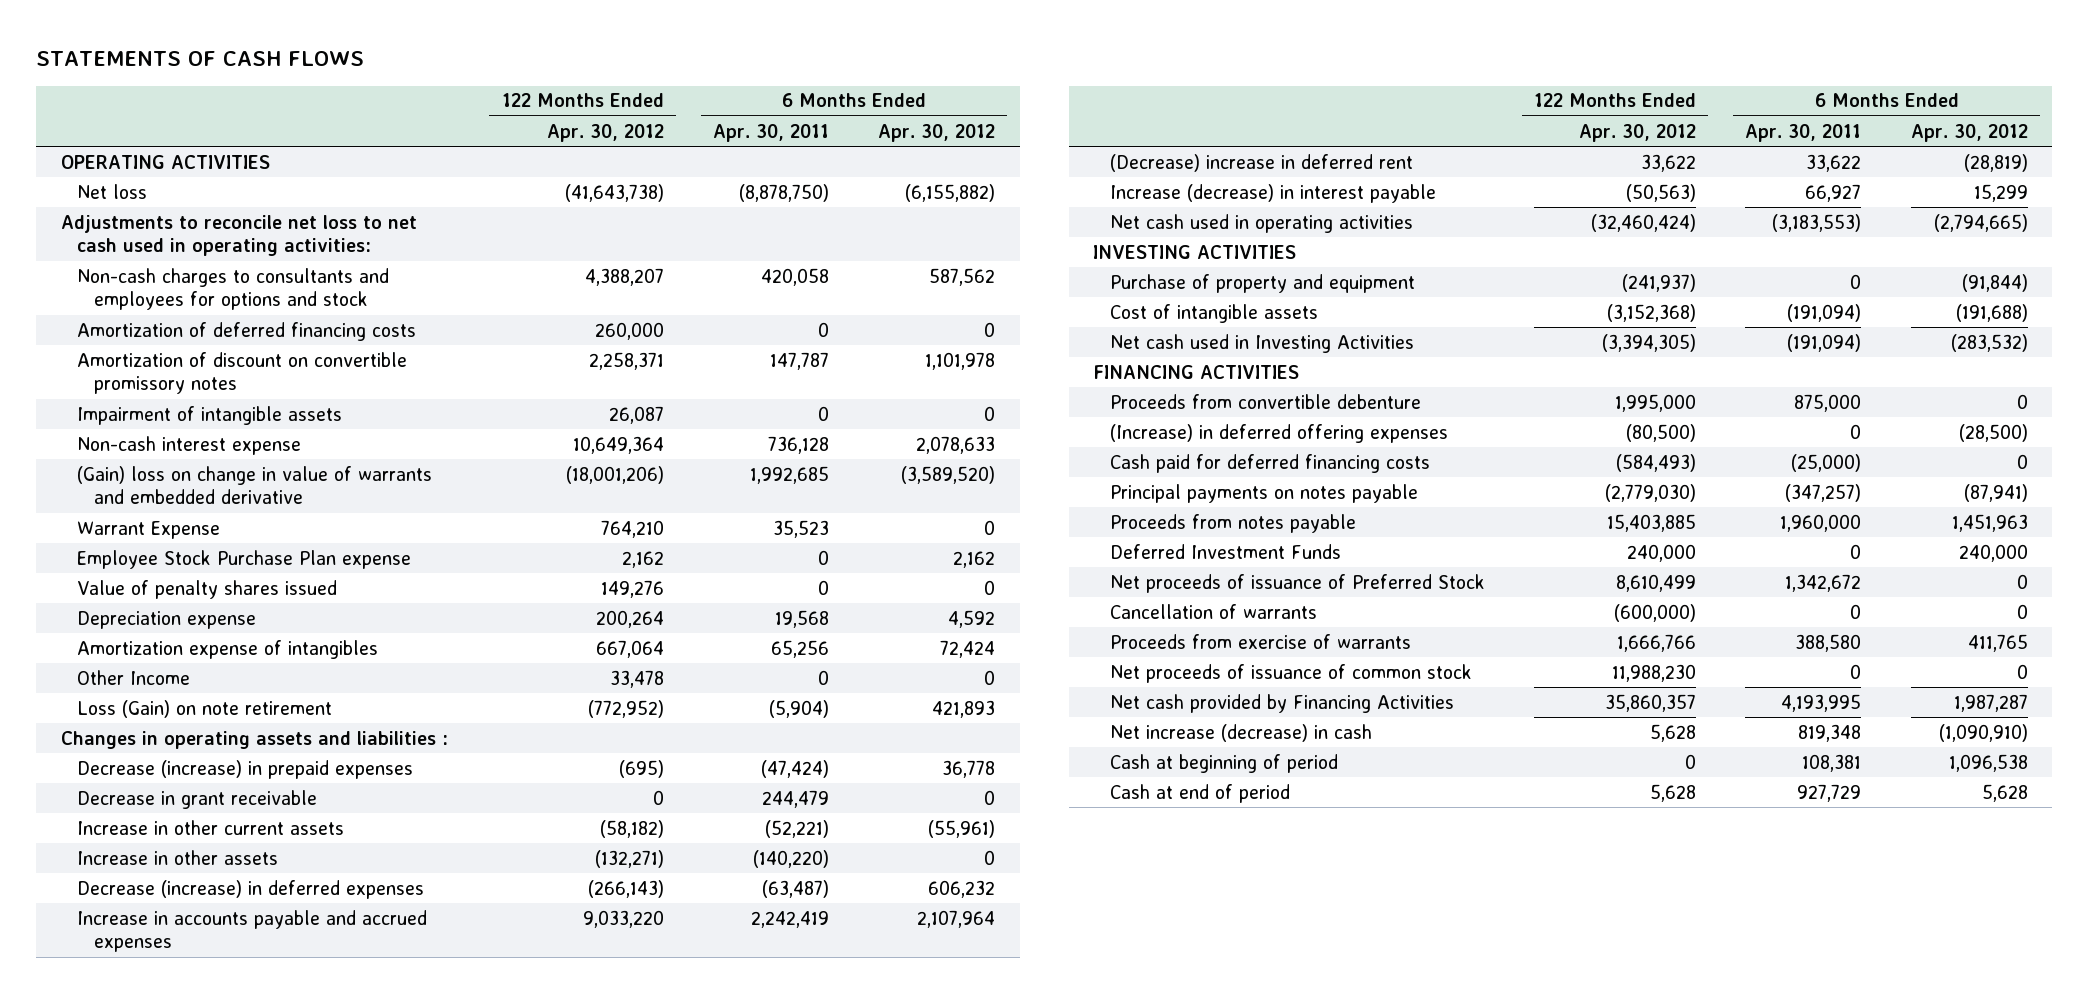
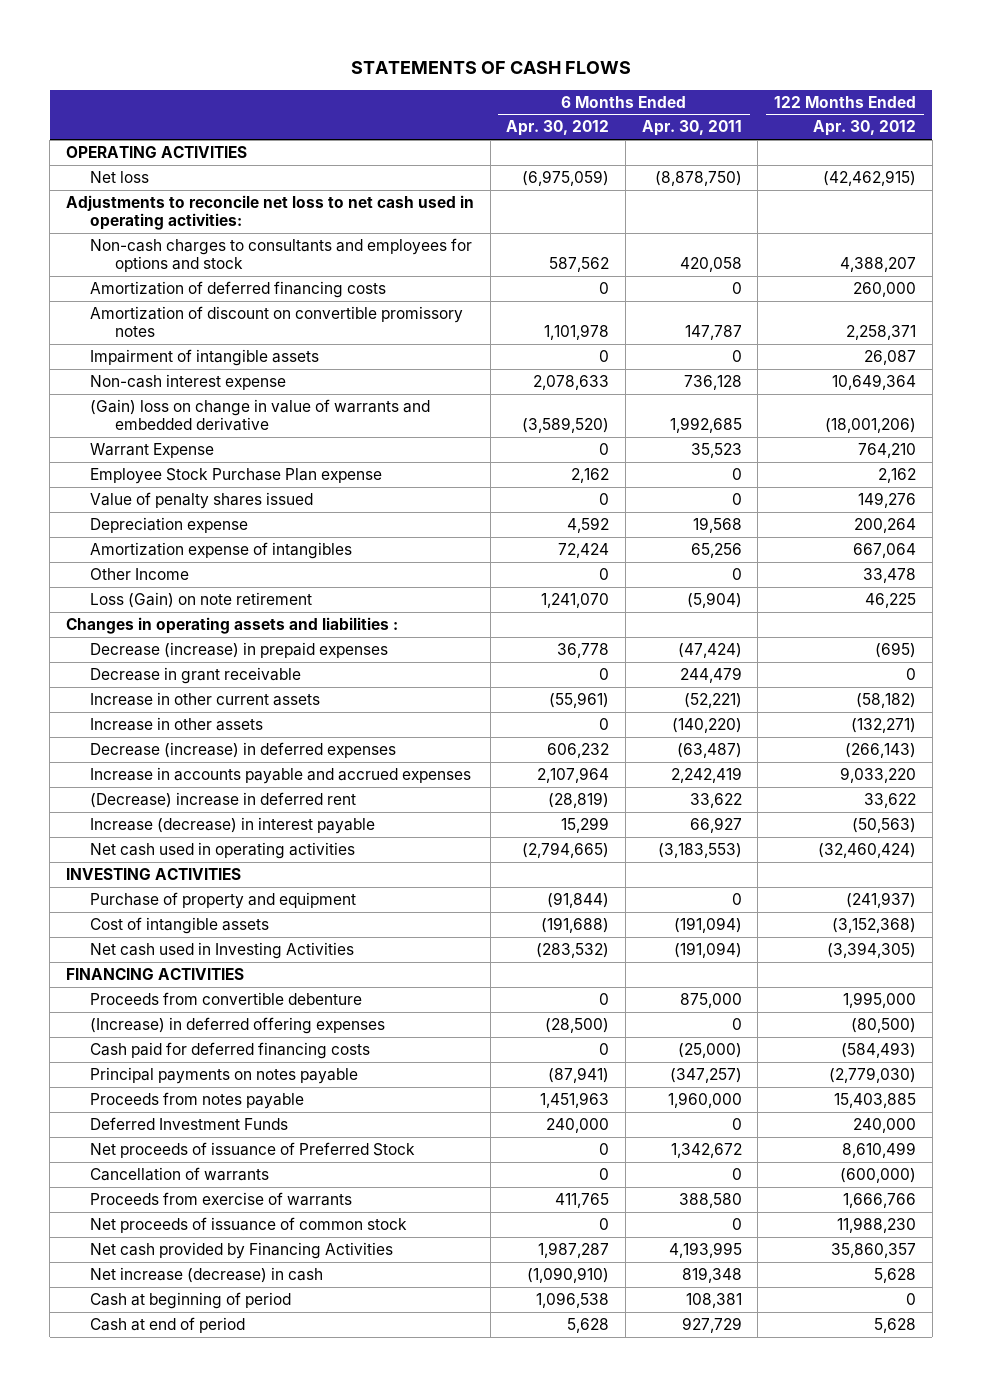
- | 122 Months Ended Apr. 30, 2012 | 6 Months Ended Apr. 30, 2011 | 6 Months Ended Apr. 30, 2012
+ | 6 Months Ended Apr. 30, 2012 | 6 Months Ended Apr. 30, 2011 | 122 Months Ended Apr. 30, 2012
- Net loss | (41,643,738) | (8,878,750) | (6,155,882)
+ Net loss | (6,975,059) | (8,878,750) | (42,462,915)
- Loss (Gain) on note retirement | (772,952) | (5,904) | 421,893
+ Loss (Gain) on note retirement | 1,241,070 | (5,904) | 46,225

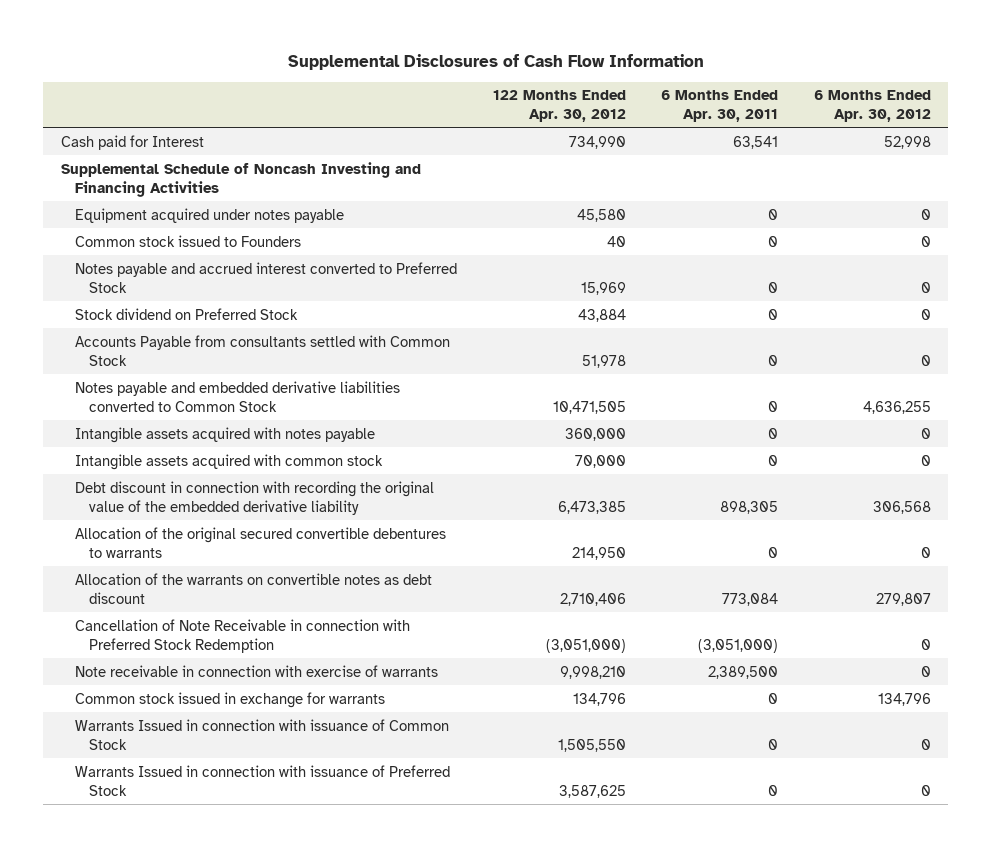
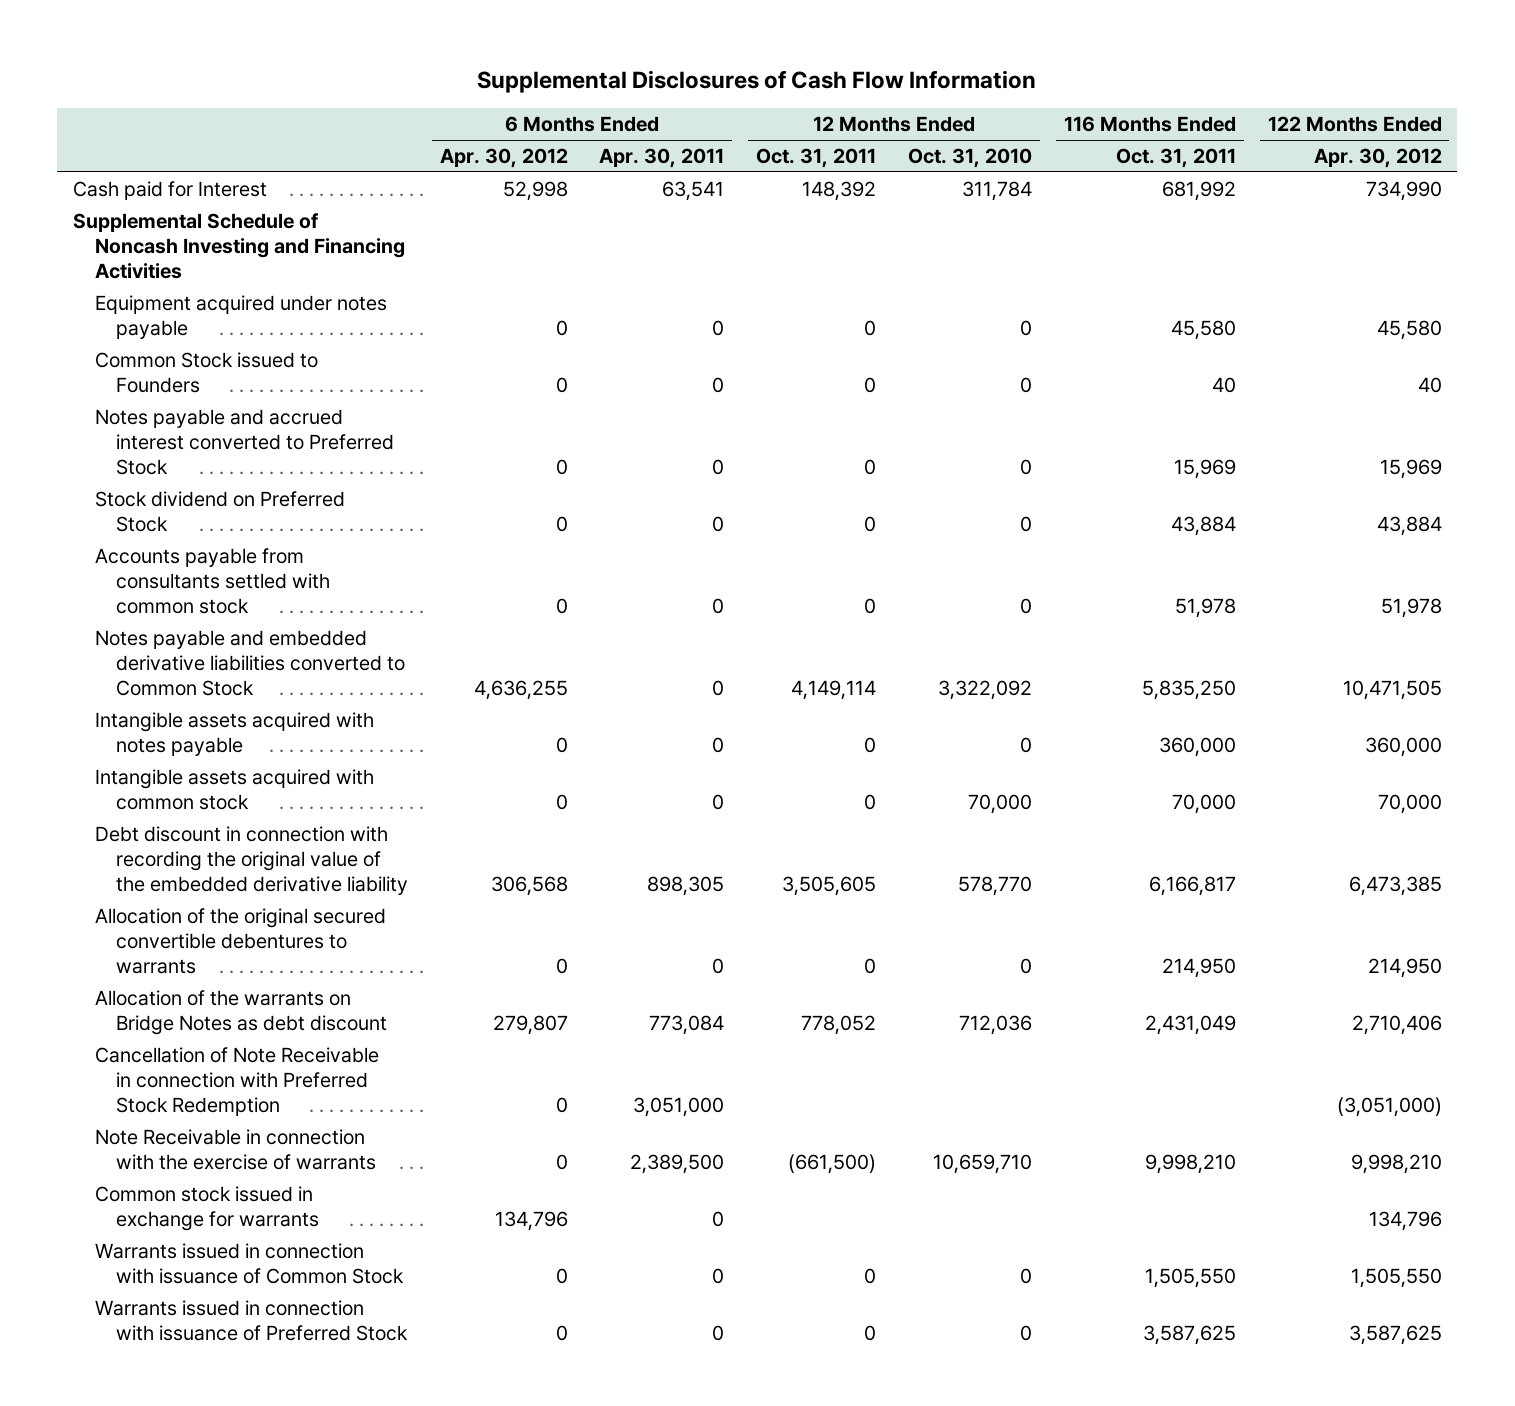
- | 122 Months Ended Apr. 30, 2012 | 6 Months Ended Apr. 30, 2011 | 6 Months Ended Apr. 30, 2012
+ | 6 Months Ended Apr. 30, 2012 | 6 Months Ended Apr. 30, 2011 | 12 Months Ended Oct. 31, 2011 | 12 Months Ended Oct. 31, 2010 | 116 Months Ended Oct. 31, 2011 | 122 Months Ended Apr. 30, 2012
- Common stock issued to Founders | 40 | 0 | 0
+ Common Stock issued to Founders | 0 | 0 | 0 | 0 | 40 | 40
- Accounts Payable from consultants settled with Common Stock | 51,978 | 0 | 0
+ Accounts payable from consultants settled with common stock | 0 | 0 | 0 | 0 | 51,978 | 51,978
- Allocation of the warrants on convertible notes as debt discount | 2,710,406 | 773,084 | 279,807
- Cancellation of Note Receivable in connection with Preferred Stock Redemption | (3,051,000) | (3,051,000) | 0
- Note receivable in connection with exercise of warrants | 9,998,210 | 2,389,500 | 0
+ Allocation of the warrants on Bridge Notes as debt discount | 279,807 | 773,084 | 778,052 | 712,036 | 2,431,049 | 2,710,406
+ Cancellation of Note Receivable in connection with Preferred Stock Redemption | 0 | 3,051,000 | | | | (3,051,000)
+ Note Receivable in connection with the exercise of warrants | 0 | 2,389,500 | (661,500) | 10,659,710 | 9,998,210 | 9,998,210
- Warrants Issued in connection with issuance of Common Stock | 1,505,550 | 0 | 0
- Warrants Issued in connection with issuance of Preferred Stock | 3,587,625 | 0 | 0
+ Warrants issued in connection with issuance of Common Stock | 0 | 0 | 0 | 0 | 1,505,550 | 1,505,550
+ Warrants issued in connection with issuance of Preferred Stock | 0 | 0 | 0 | 0 | 3,587,625 | 3,587,625

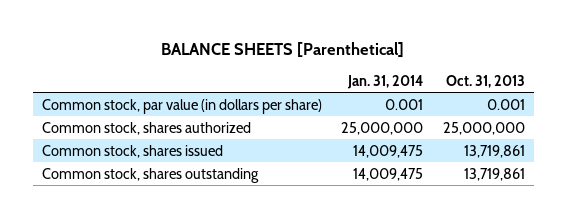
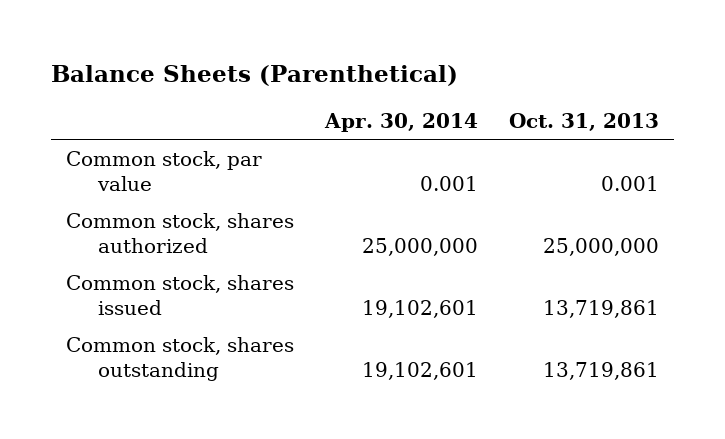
- BALANCE SHEETS [Parenthetical]
+ Balance Sheets (Parenthetical)
- | Jan. 31, 2014 | Oct. 31, 2013
+ | Apr. 30, 2014 | Oct. 31, 2013
- Common stock, par value (in dollars per share) | 0.001 | 0.001
+ Common stock, par value | 0.001 | 0.001

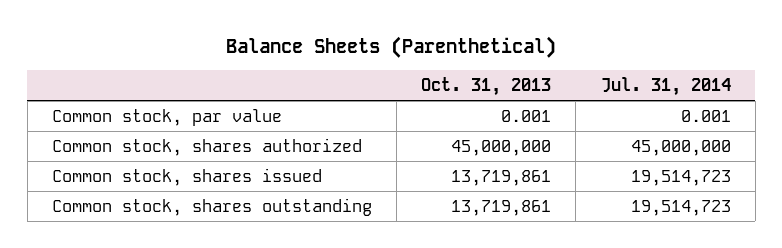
- | Apr. 30, 2014 | Oct. 31, 2013
+ | Oct. 31, 2013 | Jul. 31, 2014
- Common stock, shares authorized | 25,000,000 | 25,000,000
+ Common stock, shares authorized | 45,000,000 | 45,000,000

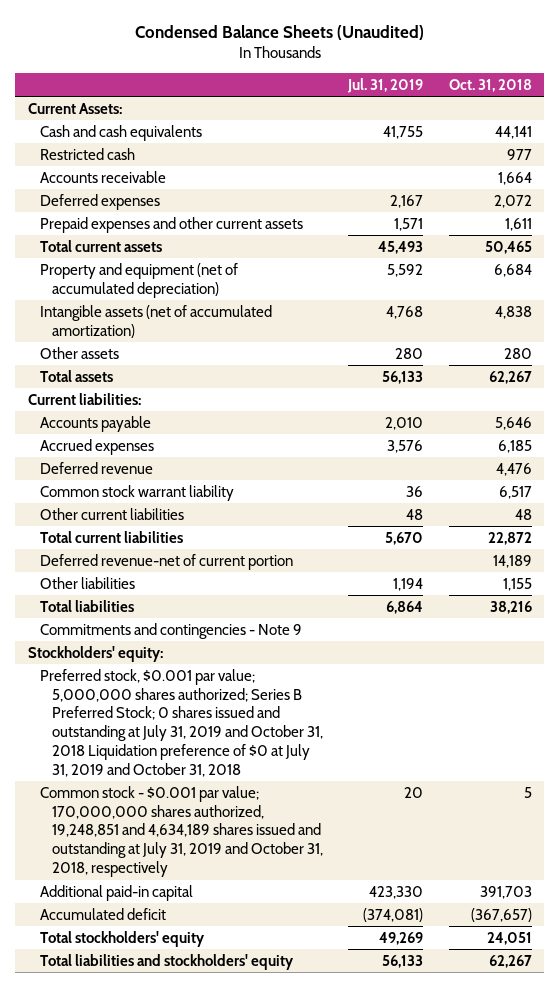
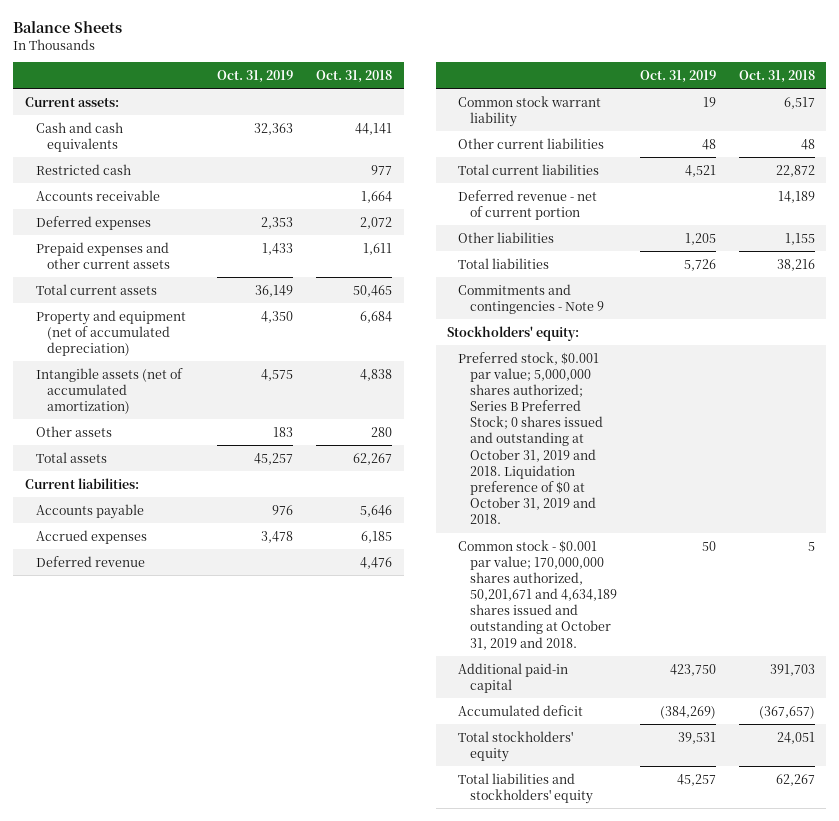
- Condensed Balance Sheets (Unaudited)
+ Balance Sheets
- | Jul. 31, 2019 | Oct. 31, 2018
+ | Oct. 31, 2019 | Oct. 31, 2018
- Current Assets:
+ Current assets:
- Deferred revenue-net of current portion | | 14,189
+ Deferred revenue - net of current portion | | 14,189
- Preferred stock, $0.001 par value; 5,000,000 shares authorized; Series B Preferred Stock; 0 shares issued and outstanding at July 31, 2019 and October 31, 2018 Liquidation preference of $0 at July 31, 2019 and October 31, 2018
- Common stock - $0.001 par value; 170,000,000 shares authorized, 19,248,851 and 4,634,189 shares issued and outstanding at July 31, 2019 and October 31, 2018, respectively | 20 | 5
+ Preferred stock, $0.001 par value; 5,000,000 shares authorized; Series B Preferred Stock; 0 shares issued and outstanding at October 31, 2019 and 2018. Liquidation preference of $0 at October 31, 2019 and 2018.
+ Common stock - $0.001 par value; 170,000,000 shares authorized, 50,201,671 and 4,634,189 shares issued and outstanding at October 31, 2019 and 2018. | 50 | 5

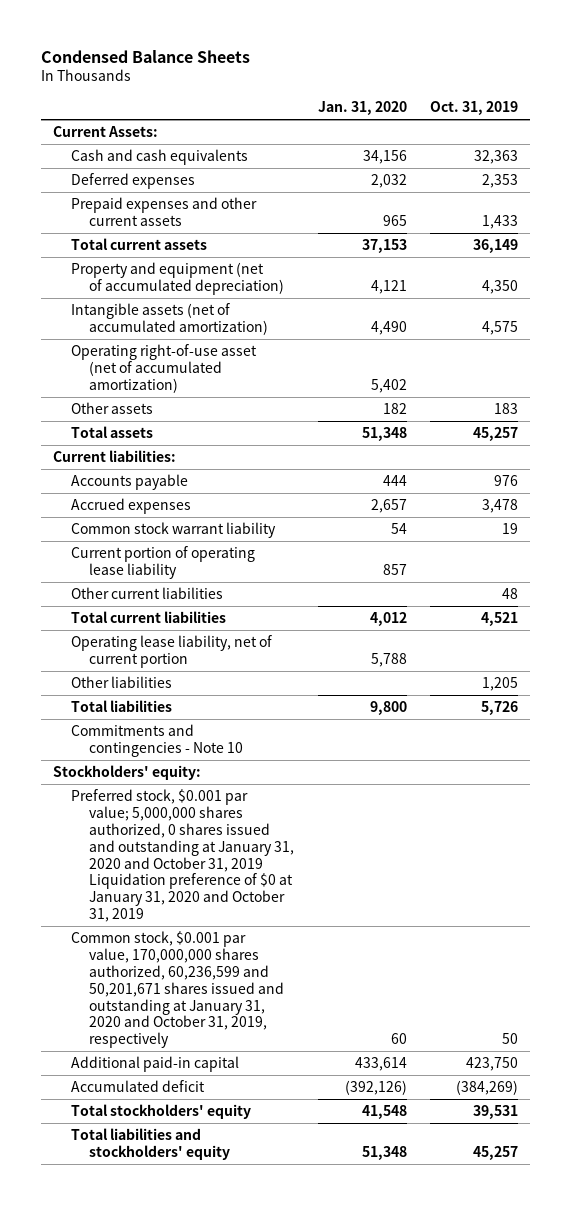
- Balance Sheets
+ Condensed Balance Sheets
- | Oct. 31, 2019 | Oct. 31, 2018
+ | Jan. 31, 2020 | Oct. 31, 2019
- Current assets:
+ Current Assets:
- Restricted cash | | 977
- Accounts receivable | | 1,664
+ Operating right-of-use asset (net of accumulated amortization) | 5,402 |
- Deferred revenue | | 4,476
+ Current portion of operating lease liability | 857 |
- Deferred revenue - net of current portion | | 14,189
+ Operating lease liability, net of current portion | 5,788 |
- Commitments and contingencies - Note 9
+ Commitments and contingencies - Note 10
- Preferred stock, $0.001 par value; 5,000,000 shares authorized; Series B Preferred Stock; 0 shares issued and outstanding at October 31, 2019 and 2018. Liquidation preference of $0 at October 31, 2019 and 2018.
- Common stock - $0.001 par value; 170,000,000 shares authorized, 50,201,671 and 4,634,189 shares issued and outstanding at October 31, 2019 and 2018. | 50 | 5
+ Preferred stock, $0.001 par value; 5,000,000 shares authorized, 0 shares issued and outstanding at January 31, 2020 and October 31, 2019 Liquidation preference of $0 at January 31, 2020 and October 31, 2019
+ Common stock, $0.001 par value, 170,000,000 shares authorized, 60,236,599 and 50,201,671 shares issued and outstanding at January 31, 2020 and October 31, 2019, respectively | 60 | 50

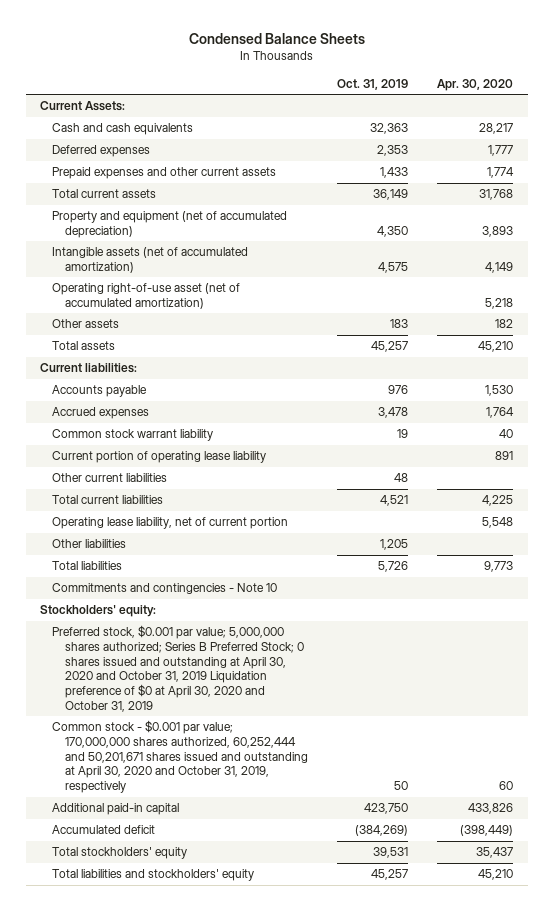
- | Jan. 31, 2020 | Oct. 31, 2019
+ | Oct. 31, 2019 | Apr. 30, 2020
- Preferred stock, $0.001 par value; 5,000,000 shares authorized, 0 shares issued and outstanding at January 31, 2020 and October 31, 2019 Liquidation preference of $0 at January 31, 2020 and October 31, 2019
- Common stock, $0.001 par value, 170,000,000 shares authorized, 60,236,599 and 50,201,671 shares issued and outstanding at January 31, 2020 and October 31, 2019, respectively | 60 | 50
+ Preferred stock, $0.001 par value; 5,000,000 shares authorized; Series B Preferred Stock; 0 shares issued and outstanding at April 30, 2020 and October 31, 2019 Liquidation preference of $0 at April 30, 2020 and October 31, 2019
+ Common stock - $0.001 par value; 170,000,000 shares authorized, 60,252,444 and 50,201,671 shares issued and outstanding at April 30, 2020 and October 31, 2019, respectively | 50 | 60

